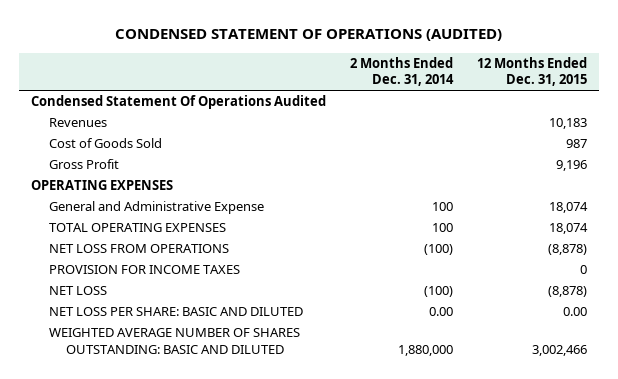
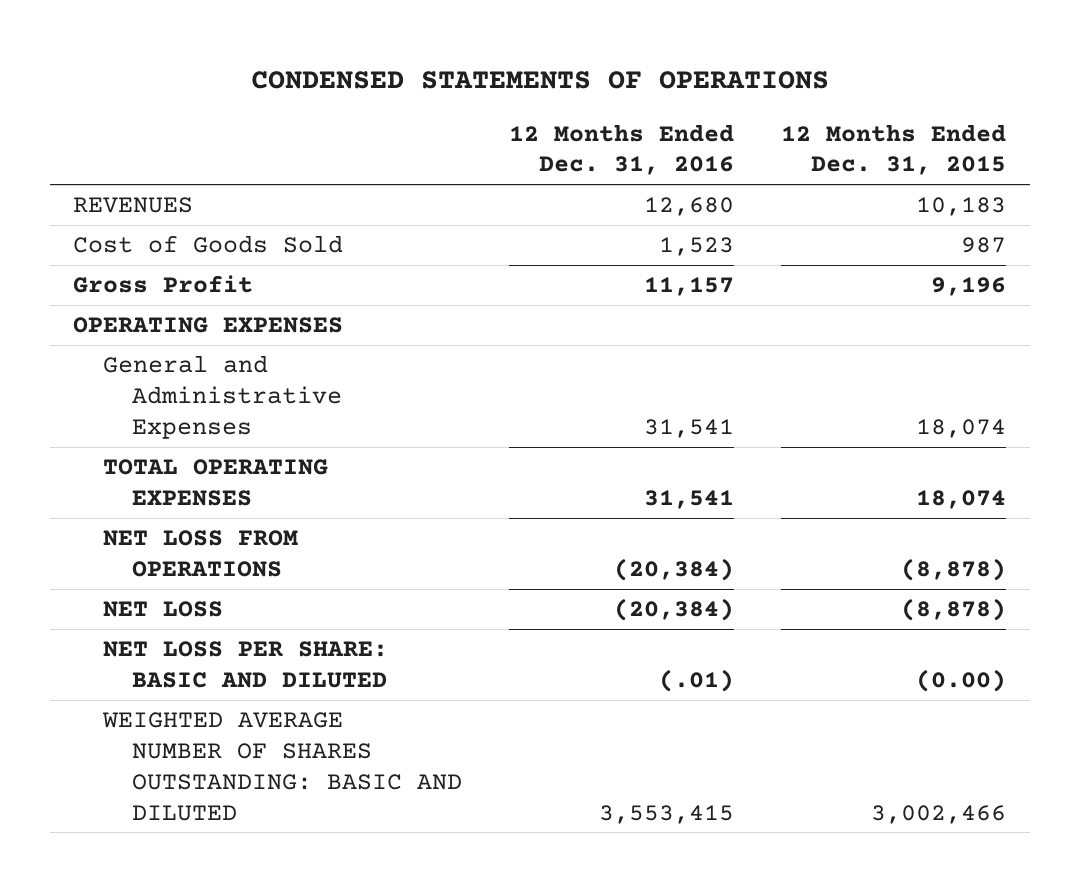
- CONDENSED STATEMENT OF OPERATIONS (AUDITED)
+ CONDENSED STATEMENTS OF OPERATIONS
- | 2 Months Ended Dec. 31, 2014 | 12 Months Ended Dec. 31, 2015
+ | 12 Months Ended Dec. 31, 2016 | 12 Months Ended Dec. 31, 2015
- Condensed Statement Of Operations Audited
- Revenues | | 10,183
+ REVENUES | 12,680 | 10,183
- General and Administrative Expense | 100 | 18,074
+ General and Administrative Expenses | 31,541 | 18,074
- PROVISION FOR INCOME TAXES | | 0
- NET LOSS PER SHARE: BASIC AND DILUTED | 0.00 | 0.00
+ NET LOSS PER SHARE: BASIC AND DILUTED | (.01) | (0.00)

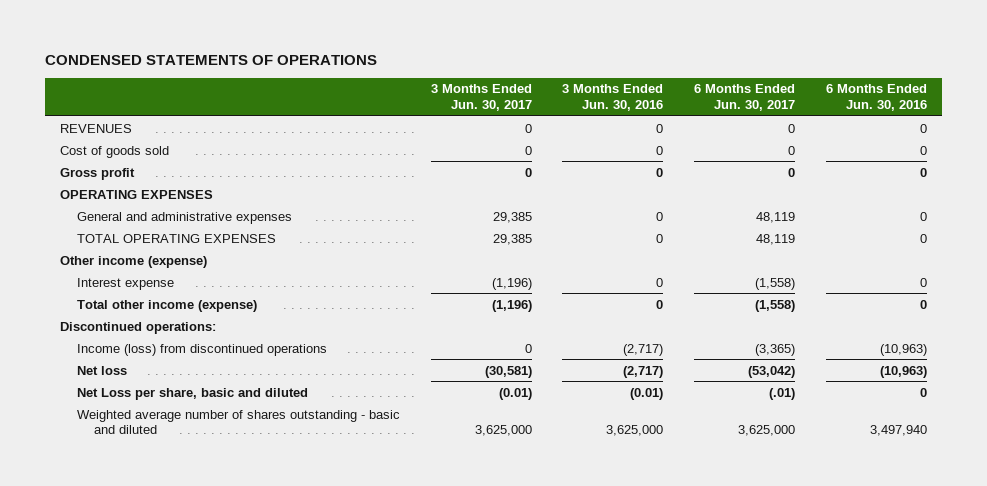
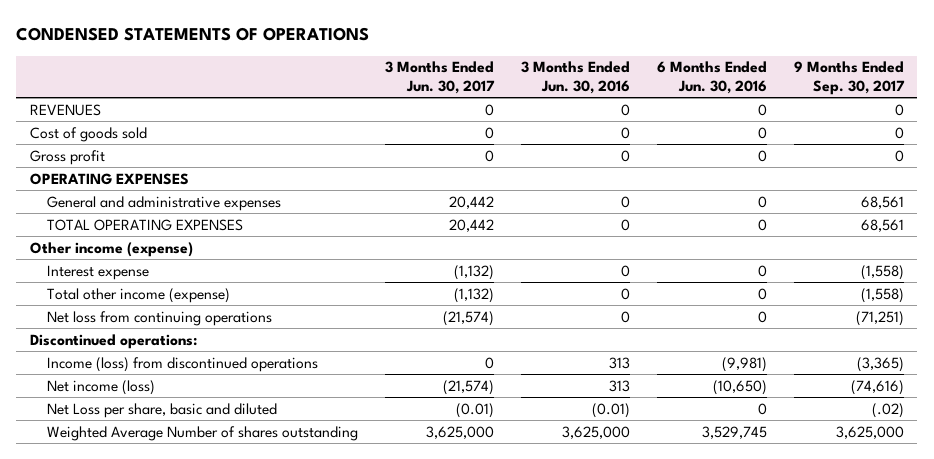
- | 3 Months Ended Jun. 30, 2017 | 3 Months Ended Jun. 30, 2016 | 6 Months Ended Jun. 30, 2017 | 6 Months Ended Jun. 30, 2016
+ | 3 Months Ended Jun. 30, 2017 | 3 Months Ended Jun. 30, 2016 | 6 Months Ended Jun. 30, 2016 | 9 Months Ended Sep. 30, 2017
- General and administrative expenses | 29,385 | 0 | 48,119 | 0
- TOTAL OPERATING EXPENSES | 29,385 | 0 | 48,119 | 0
+ General and administrative expenses | 20,442 | 0 | 0 | 68,561
+ TOTAL OPERATING EXPENSES | 20,442 | 0 | 0 | 68,561
- Interest expense | (1,196) | 0 | (1,558) | 0
- Total other income (expense) | (1,196) | 0 | (1,558) | 0
+ Interest expense | (1,132) | 0 | 0 | (1,558)
+ Total other income (expense) | (1,132) | 0 | 0 | (1,558)
+ Net loss from continuing operations | (21,574) | 0 | 0 | (71,251)
- Income (loss) from discontinued operations | 0 | (2,717) | (3,365) | (10,963)
- Net loss | (30,581) | (2,717) | (53,042) | (10,963)
+ Income (loss) from discontinued operations | 0 | 313 | (9,981) | (3,365)
+ Net income (loss) | (21,574) | 313 | (10,650) | (74,616)
- Weighted average number of shares outstanding - basic and diluted | 3,625,000 | 3,625,000 | 3,625,000 | 3,497,940
+ Weighted Average Number of shares outstanding | 3,625,000 | 3,625,000 | 3,529,745 | 3,625,000

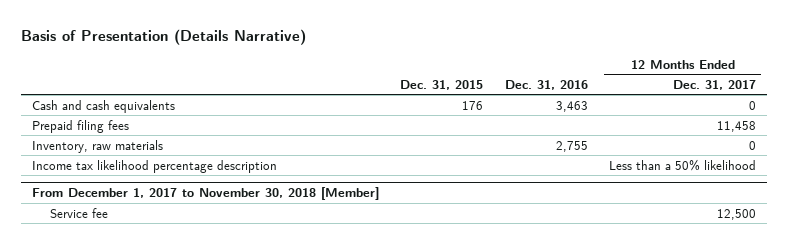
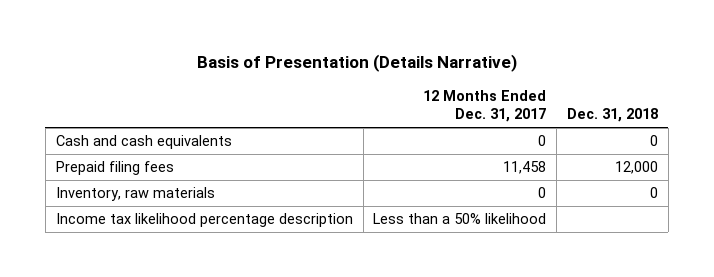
- | Dec. 31, 2015 | Dec. 31, 2016 | 12 Months Ended Dec. 31, 2017
+ | 12 Months Ended Dec. 31, 2017 | Dec. 31, 2018
- From December 1, 2017 to November 30, 2018 [Member]
- Service fee | | | 12,500

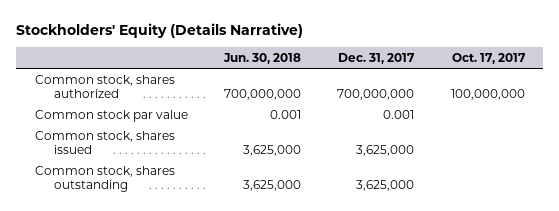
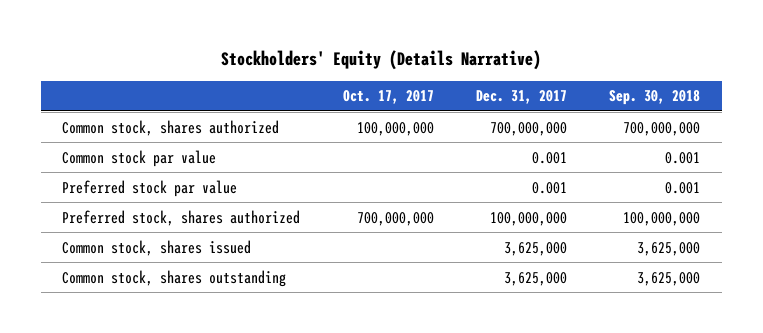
- | Jun. 30, 2018 | Dec. 31, 2017 | Oct. 17, 2017
+ | Oct. 17, 2017 | Dec. 31, 2017 | Sep. 30, 2018
+ Preferred stock par value | | 0.001 | 0.001
+ Preferred stock, shares authorized | 700,000,000 | 100,000,000 | 100,000,000

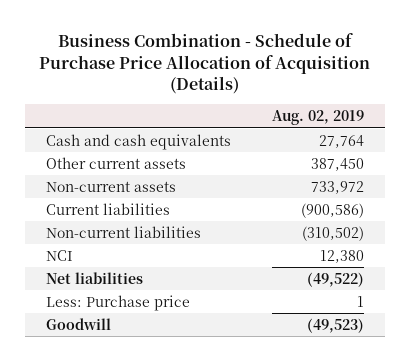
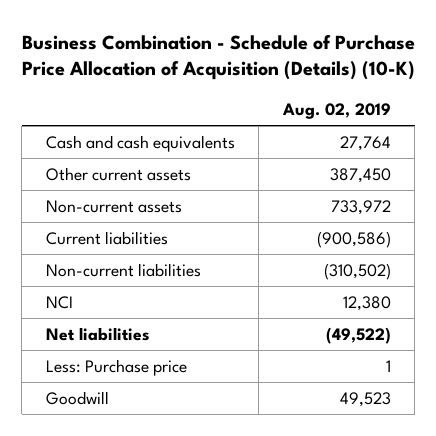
- Business Combination - Schedule of Purchase Price Allocation of Acquisition (Details)
+ Business Combination - Schedule of Purchase Price Allocation of Acquisition (Details) (10-K)
- Goodwill | (49,523)
+ Goodwill | 49,523

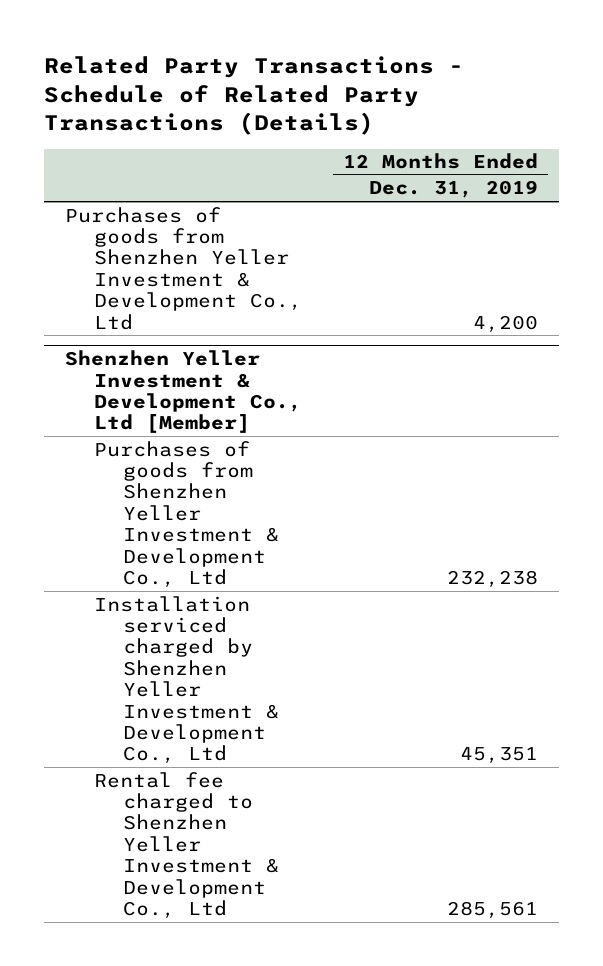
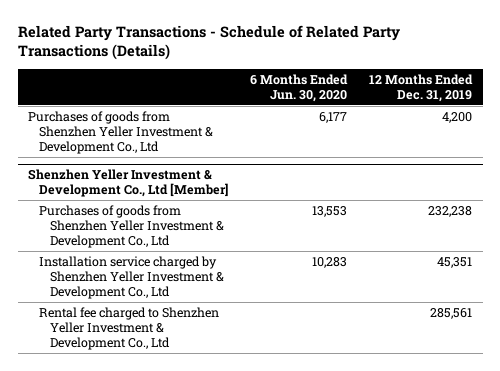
- | 12 Months Ended Dec. 31, 2019
+ | 6 Months Ended Jun. 30, 2020 | 12 Months Ended Dec. 31, 2019
@ Shenzhen Yeller Investment & Development Co., Ltd [Member]
- Installation serviced charged by Shenzhen Yeller Investment & Development Co., Ltd | 45,351
+ Installation service charged by Shenzhen Yeller Investment & Development Co., Ltd | 10,283 | 45,351

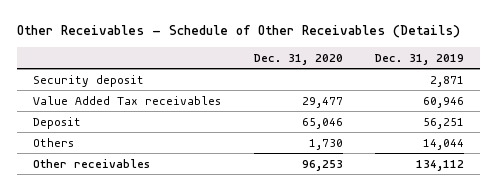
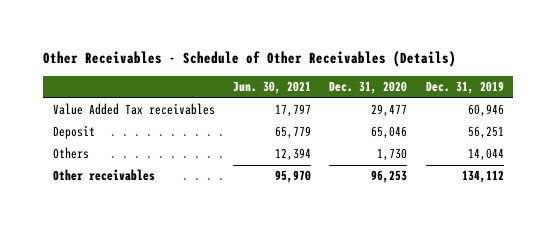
- | Dec. 31, 2020 | Dec. 31, 2019
+ | Jun. 30, 2021 | Dec. 31, 2020 | Dec. 31, 2019
- Security deposit | | 2,871

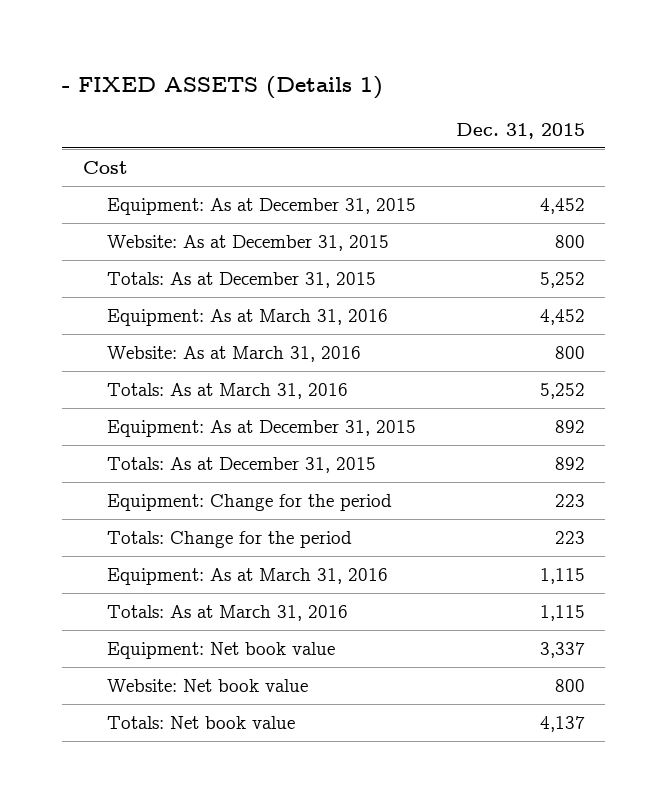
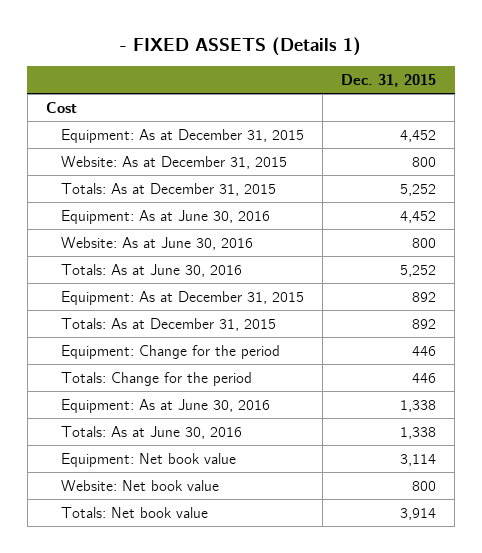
- Equipment: As at March 31, 2016 | 4,452
- Website: As at March 31, 2016 | 800
- Totals: As at March 31, 2016 | 5,252
+ Equipment: As at June 30, 2016 | 4,452
+ Website: As at June 30, 2016 | 800
+ Totals: As at June 30, 2016 | 5,252
- Equipment: Change for the period | 223
- Totals: Change for the period | 223
- Equipment: As at March 31, 2016 | 1,115
- Totals: As at March 31, 2016 | 1,115
- Equipment: Net book value | 3,337
+ Equipment: Change for the period | 446
+ Totals: Change for the period | 446
+ Equipment: As at June 30, 2016 | 1,338
+ Totals: As at June 30, 2016 | 1,338
+ Equipment: Net book value | 3,114
- Totals: Net book value | 4,137
+ Totals: Net book value | 3,914

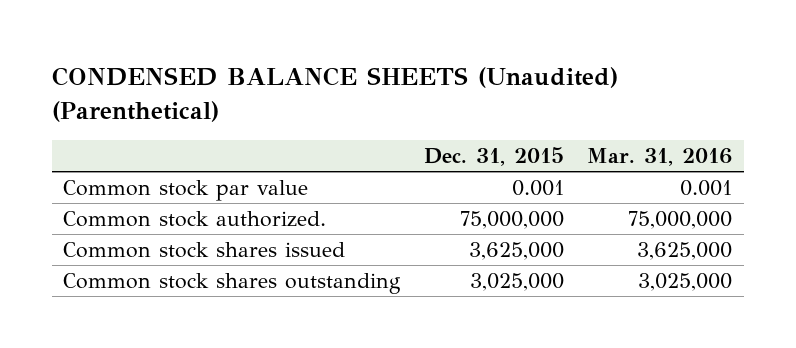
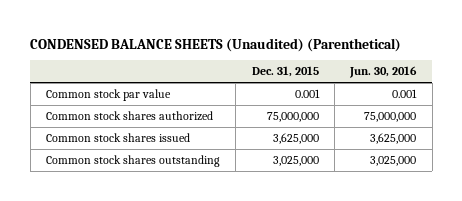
- | Dec. 31, 2015 | Mar. 31, 2016
+ | Dec. 31, 2015 | Jun. 30, 2016
- Common stock authorized. | 75,000,000 | 75,000,000
+ Common stock shares authorized | 75,000,000 | 75,000,000

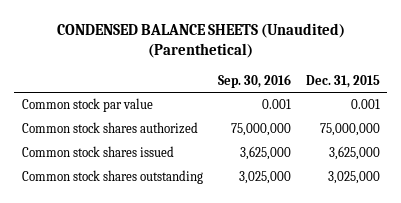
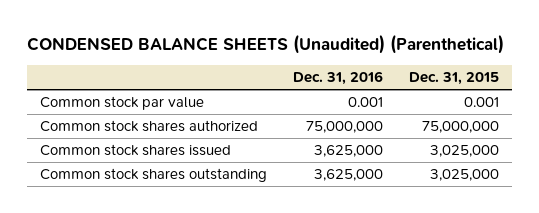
- | Sep. 30, 2016 | Dec. 31, 2015
+ | Dec. 31, 2016 | Dec. 31, 2015
- Common stock shares issued | 3,625,000 | 3,625,000
+ Common stock shares issued | 3,625,000 | 3,025,000

